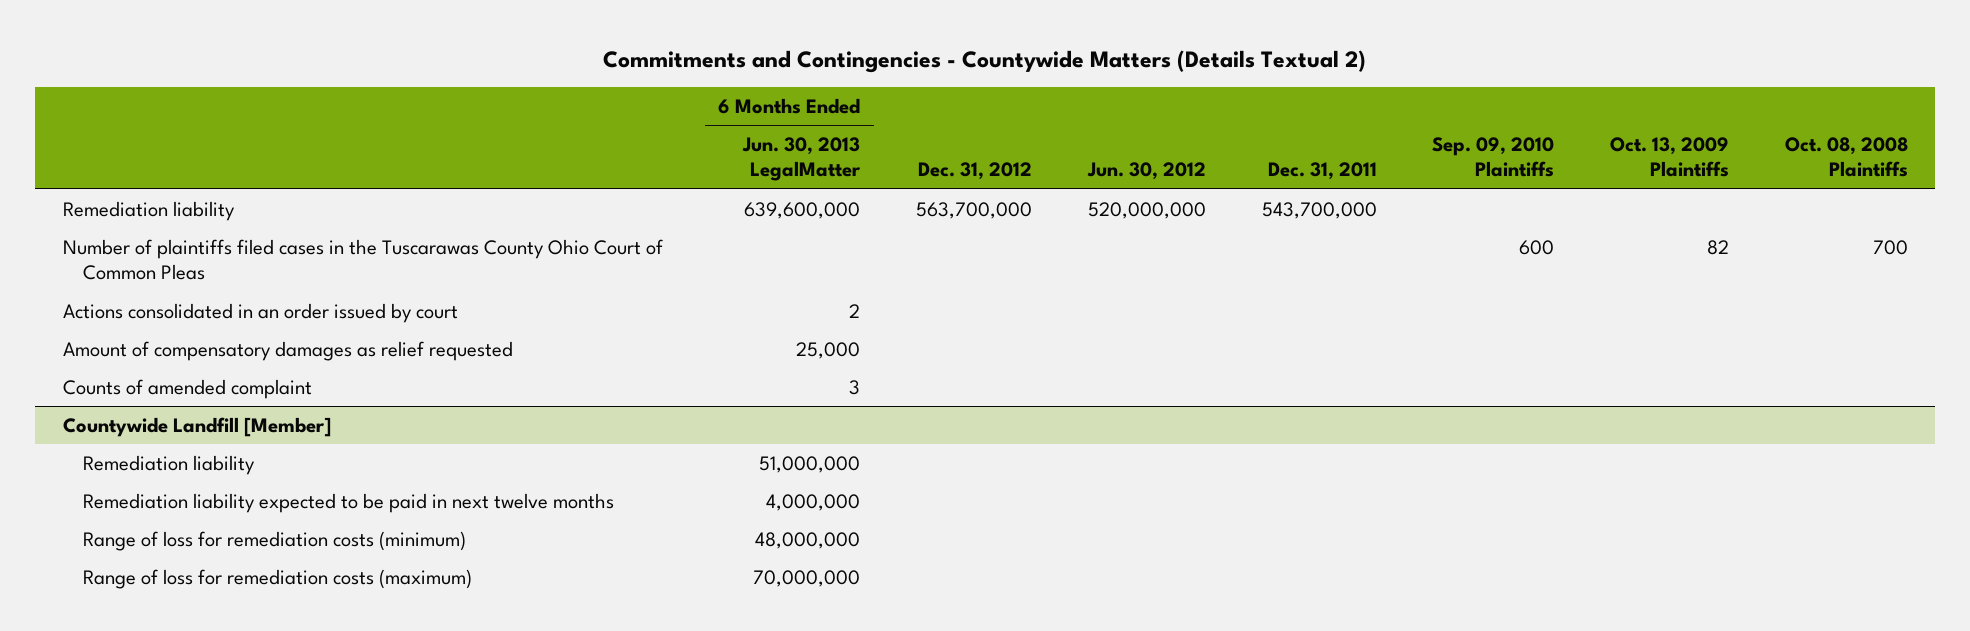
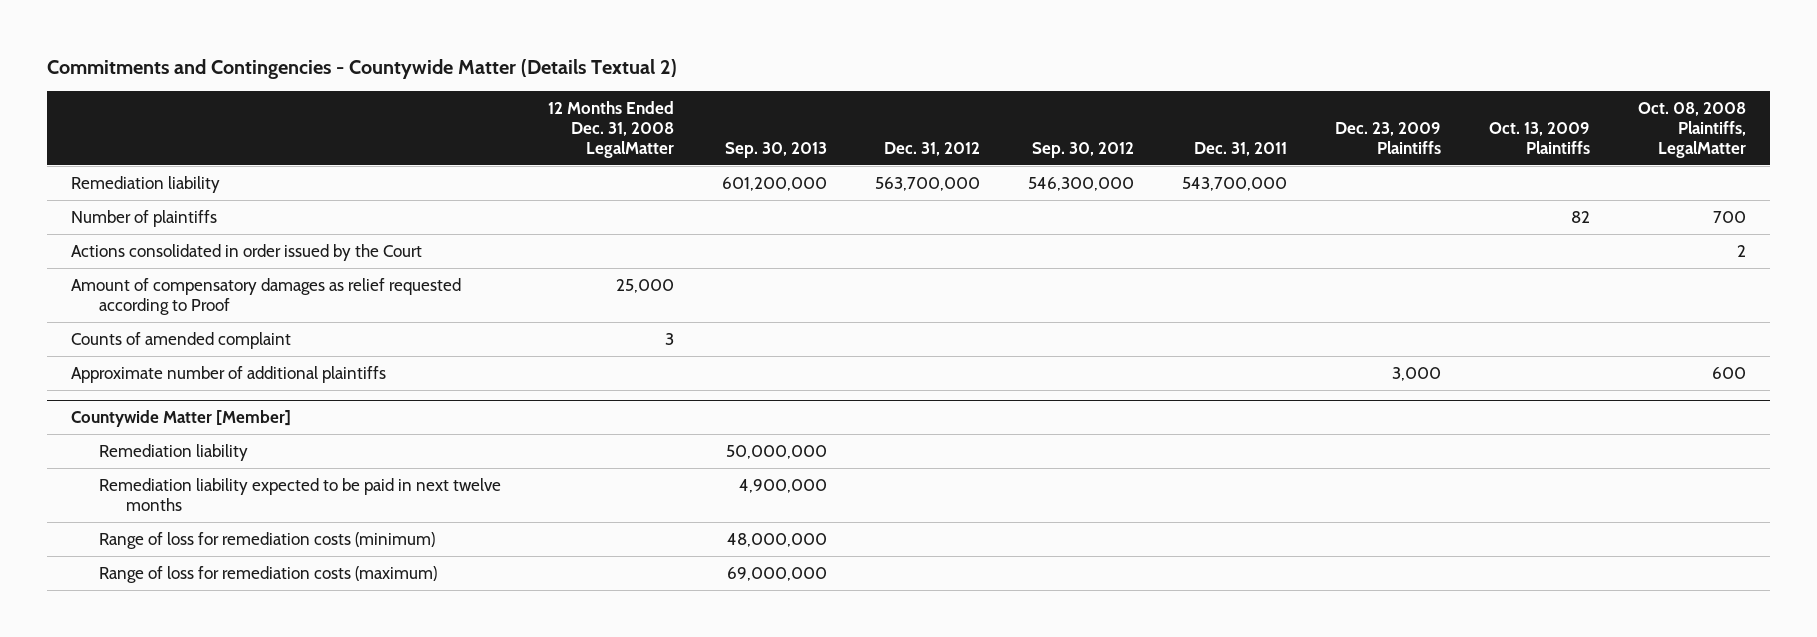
- Commitments and Contingencies - Countywide Matters (Details Textual 2)
+ Commitments and Contingencies - Countywide Matter (Details Textual 2)
- | 6 Months Ended Jun. 30, 2013 LegalMatter | Dec. 31, 2012 | Jun. 30, 2012 | Dec. 31, 2011 | Sep. 09, 2010 Plaintiffs | Oct. 13, 2009 Plaintiffs | Oct. 08, 2008 Plaintiffs
+ | 12 Months Ended Dec. 31, 2008 LegalMatter | Sep. 30, 2013 | Dec. 31, 2012 | Sep. 30, 2012 | Dec. 31, 2011 | Dec. 23, 2009 Plaintiffs | Oct. 13, 2009 Plaintiffs | Oct. 08, 2008 Plaintiffs, LegalMatter
- Number of plaintiffs filed cases in the Tuscarawas County Ohio Court of Common Pleas | | | | | 600 | 82 | 700
- Actions consolidated in an order issued by court | 2 | | | | | |
- Amount of compensatory damages as relief requested | 25,000 | | | | | |
+ Number of plaintiffs | | | | | | | 82 | 700
+ Actions consolidated in order issued by the Court | | | | | | | | 2
+ Amount of compensatory damages as relief requested according to Proof | 25,000 | | | | | | |
- Countywide Landfill [Member]
- Remediation liability | 51,000,000 | | | | | |
- Remediation liability expected to be paid in next twelve months | 4,000,000 | | | | | |
- Range of loss for remediation costs (minimum) | 48,000,000 | | | | | |
- Range of loss for remediation costs (maximum) | 70,000,000 | | | | | |
+ Approximate number of additional plaintiffs | | | | | | 3,000 | | 600
+ Countywide Matter [Member]
+ Remediation liability | | 50,000,000 | | | | | |
+ Remediation liability expected to be paid in next twelve months | | 4,900,000 | | | | | |
+ Range of loss for remediation costs (minimum) | | 48,000,000 | | | | | |
+ Range of loss for remediation costs (maximum) | | 69,000,000 | | | | | |

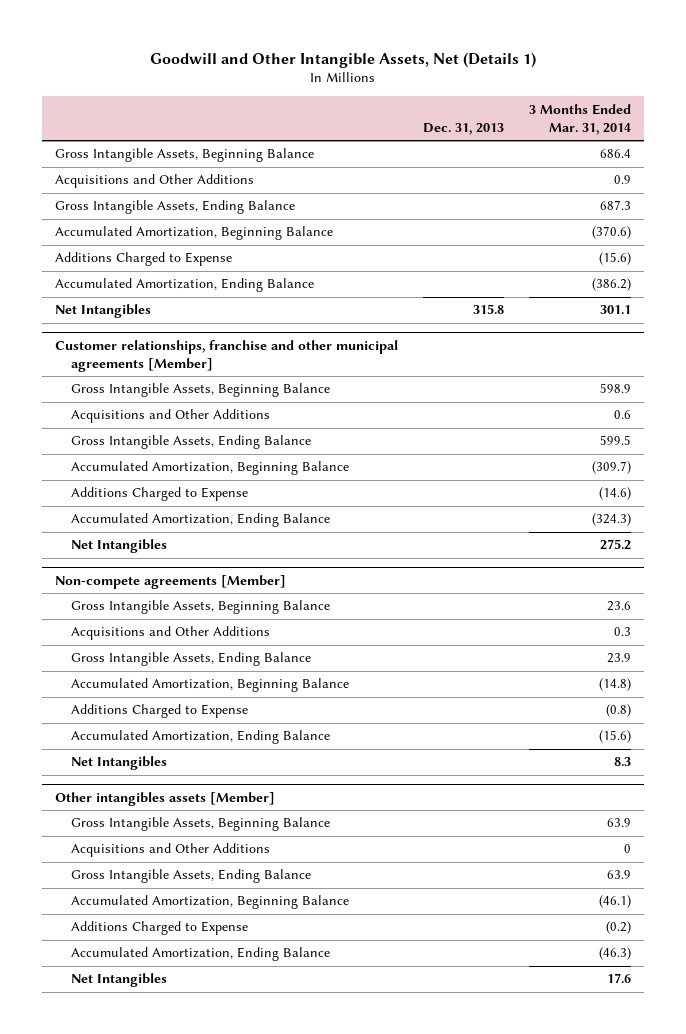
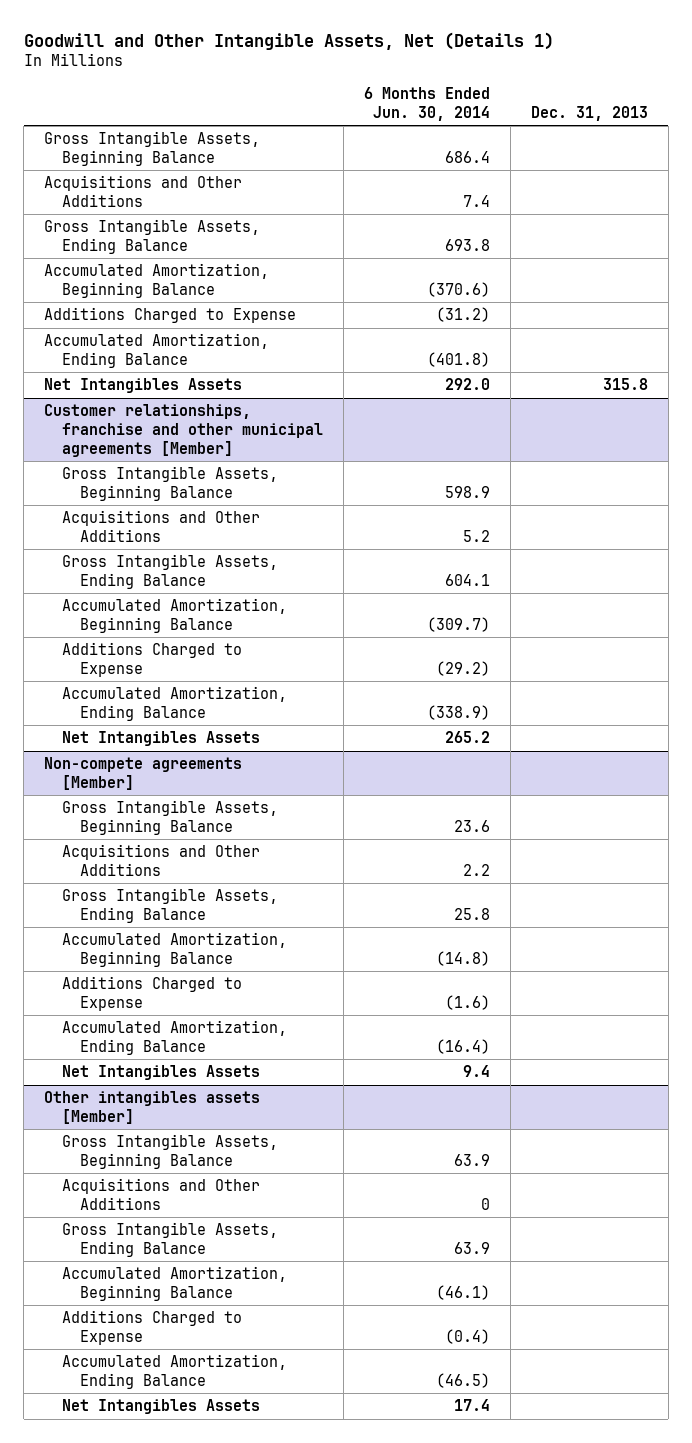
- | Dec. 31, 2013 | 3 Months Ended Mar. 31, 2014
+ | 6 Months Ended Jun. 30, 2014 | Dec. 31, 2013
- Net Intangibles | 315.8 | 301.1
+ Net Intangibles Assets | 292.0 | 315.8
@ Customer relationships, franchise and other municipal agreements [Member]
- Net Intangibles | | 275.2
+ Net Intangibles Assets | 265.2 |
@ Non-compete agreements [Member]
- Net Intangibles | | 8.3
+ Net Intangibles Assets | 9.4 |
@ Other intangibles assets [Member]
- Net Intangibles | | 17.6
+ Net Intangibles Assets | 17.4 |

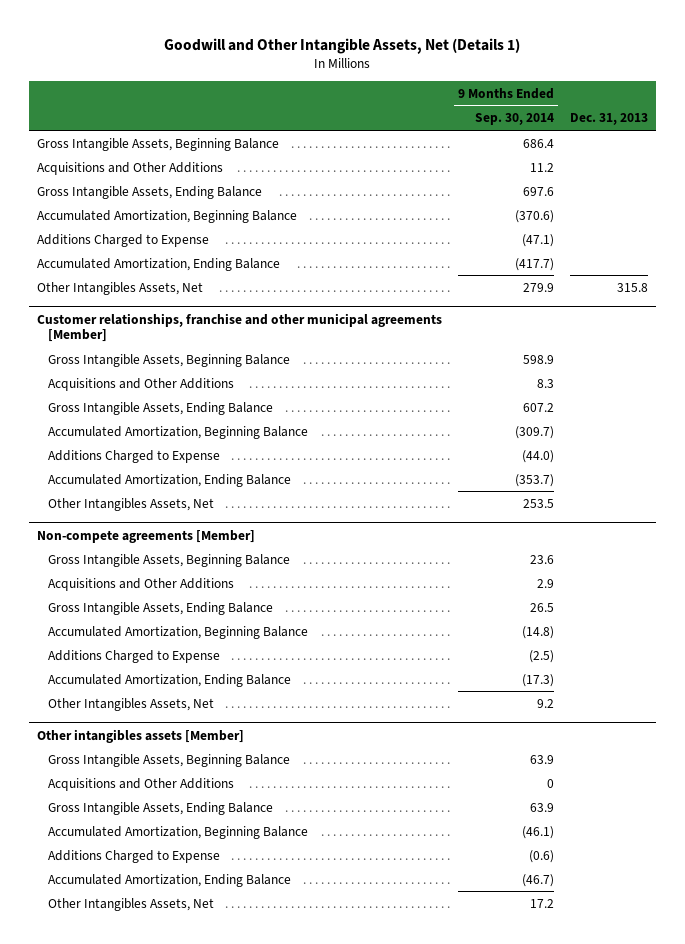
- | 6 Months Ended Jun. 30, 2014 | Dec. 31, 2013
+ | 9 Months Ended Sep. 30, 2014 | Dec. 31, 2013
- Net Intangibles Assets | 292.0 | 315.8
+ Other Intangibles Assets, Net | 279.9 | 315.8
@ Customer relationships, franchise and other municipal agreements [Member]
- Net Intangibles Assets | 265.2 |
+ Other Intangibles Assets, Net | 253.5 |
@ Non-compete agreements [Member]
- Net Intangibles Assets | 9.4 |
+ Other Intangibles Assets, Net | 9.2 |
@ Other intangibles assets [Member]
- Net Intangibles Assets | 17.4 |
+ Other Intangibles Assets, Net | 17.2 |

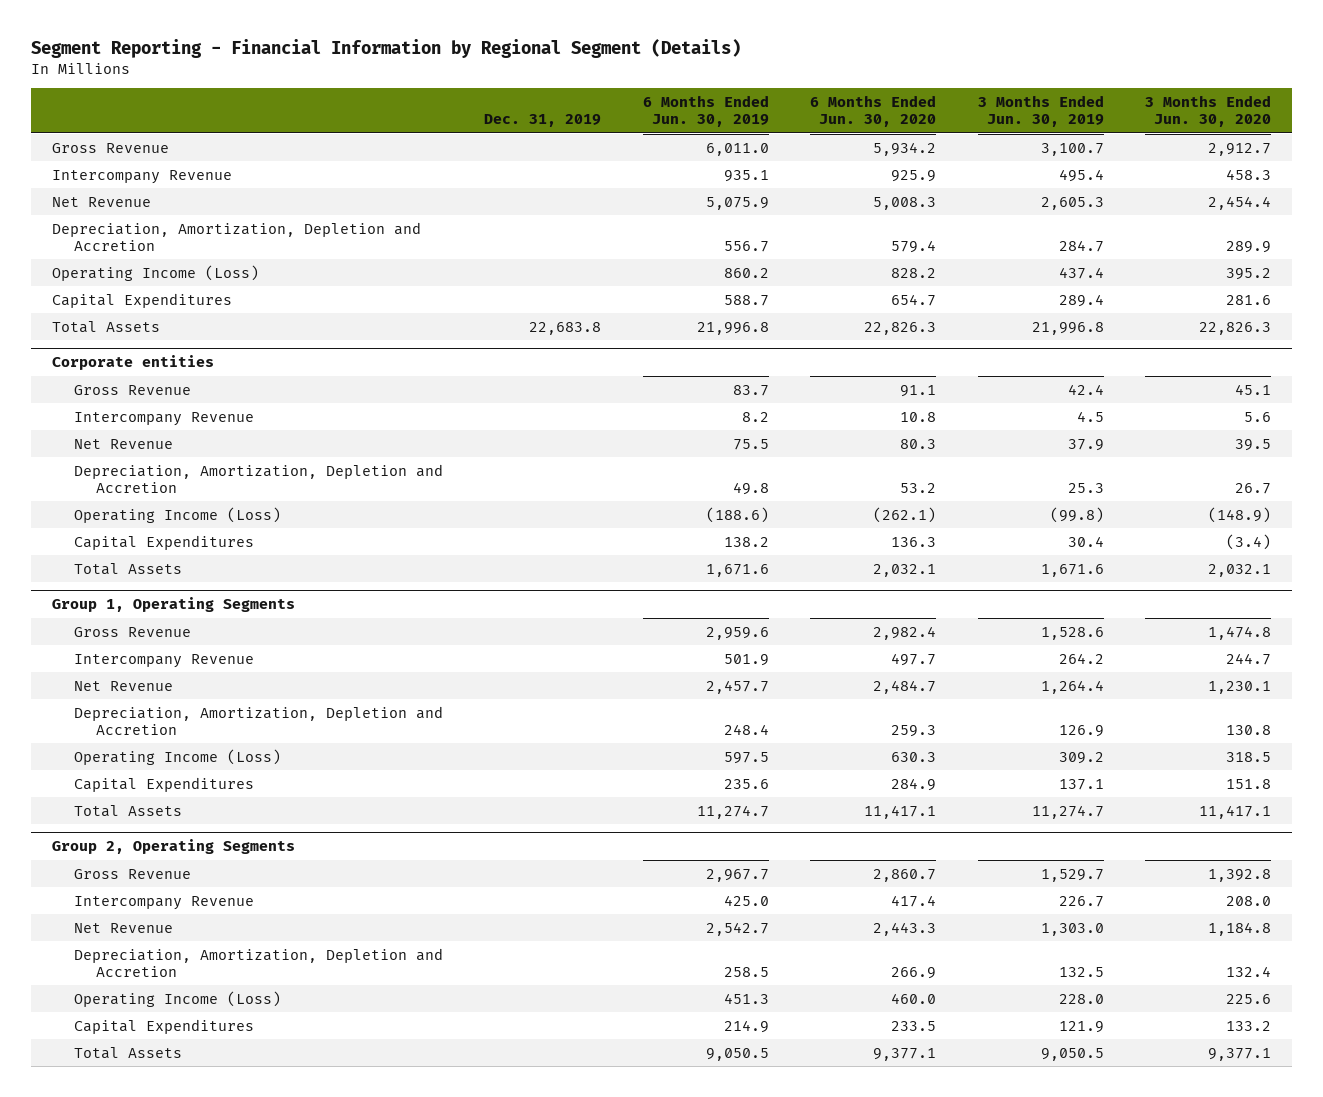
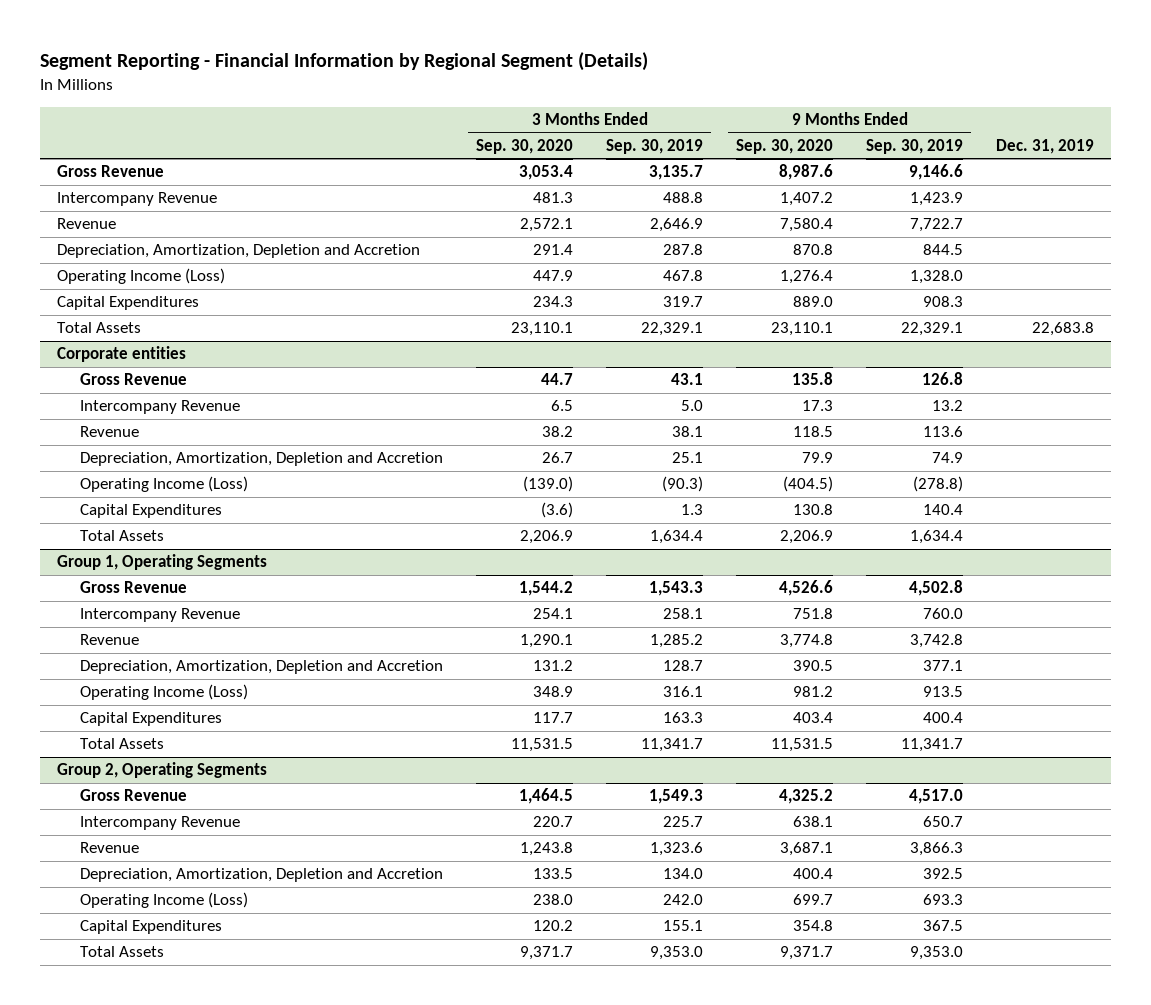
- | Dec. 31, 2019 | 6 Months Ended Jun. 30, 2019 | 6 Months Ended Jun. 30, 2020 | 3 Months Ended Jun. 30, 2019 | 3 Months Ended Jun. 30, 2020
+ | 3 Months Ended Sep. 30, 2020 | 3 Months Ended Sep. 30, 2019 | 9 Months Ended Sep. 30, 2020 | 9 Months Ended Sep. 30, 2019 | Dec. 31, 2019
- Net Revenue | | 5,075.9 | 5,008.3 | 2,605.3 | 2,454.4
+ Revenue | 2,572.1 | 2,646.9 | 7,580.4 | 7,722.7 |
@ Corporate entities
- Net Revenue | | 75.5 | 80.3 | 37.9 | 39.5
+ Revenue | 38.2 | 38.1 | 118.5 | 113.6 |
@ Group 1, Operating Segments
- Net Revenue | | 2,457.7 | 2,484.7 | 1,264.4 | 1,230.1
+ Revenue | 1,290.1 | 1,285.2 | 3,774.8 | 3,742.8 |
@ Group 2, Operating Segments
- Net Revenue | | 2,542.7 | 2,443.3 | 1,303.0 | 1,184.8
+ Revenue | 1,243.8 | 1,323.6 | 3,687.1 | 3,866.3 |

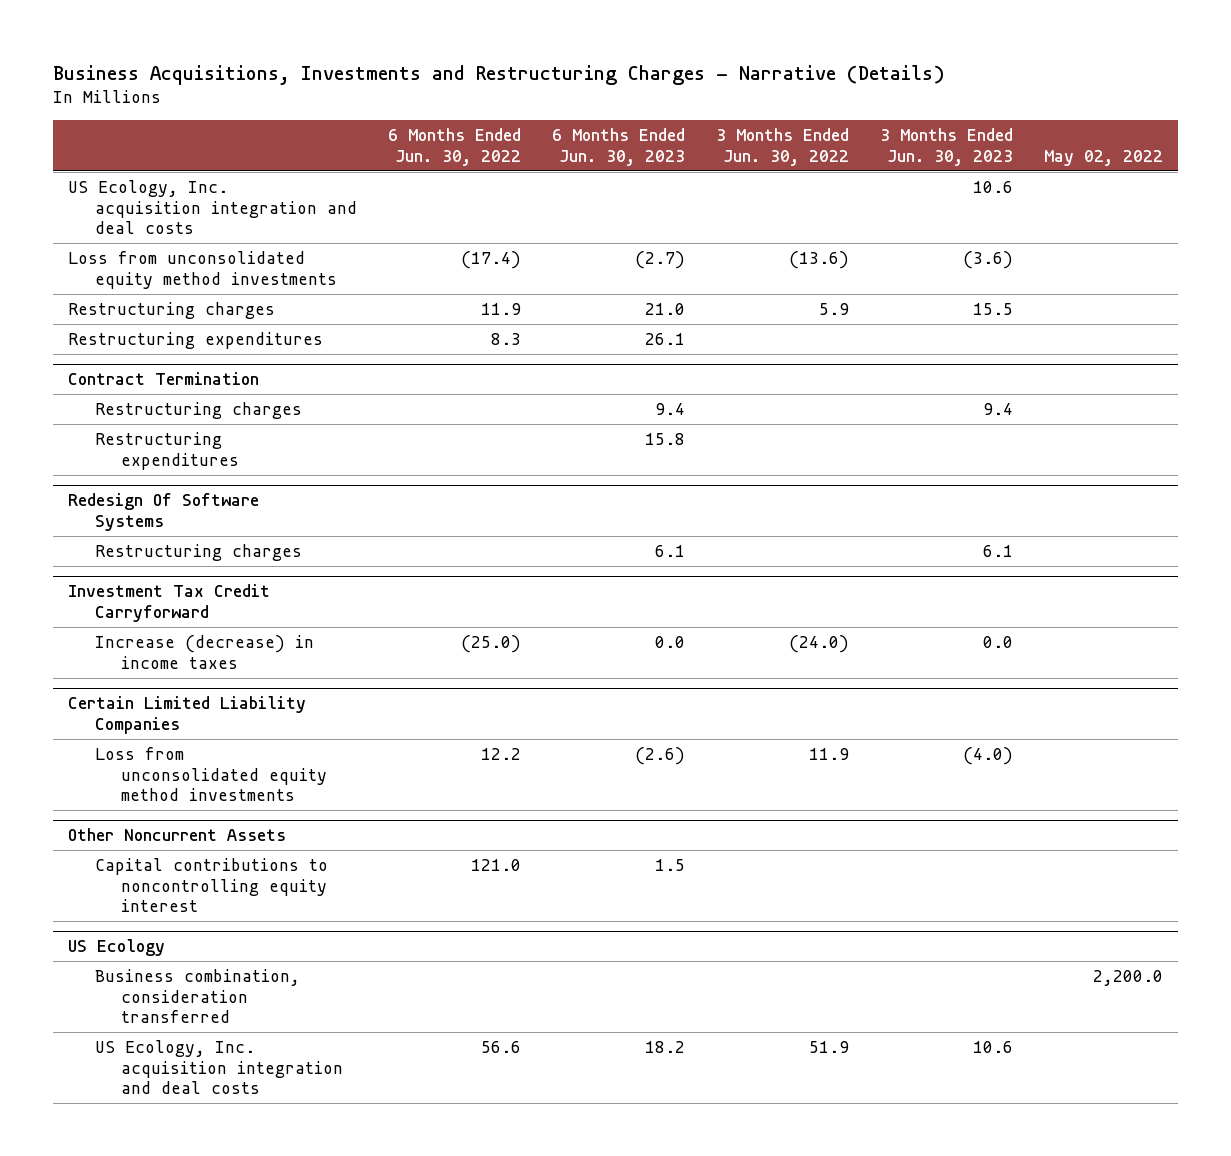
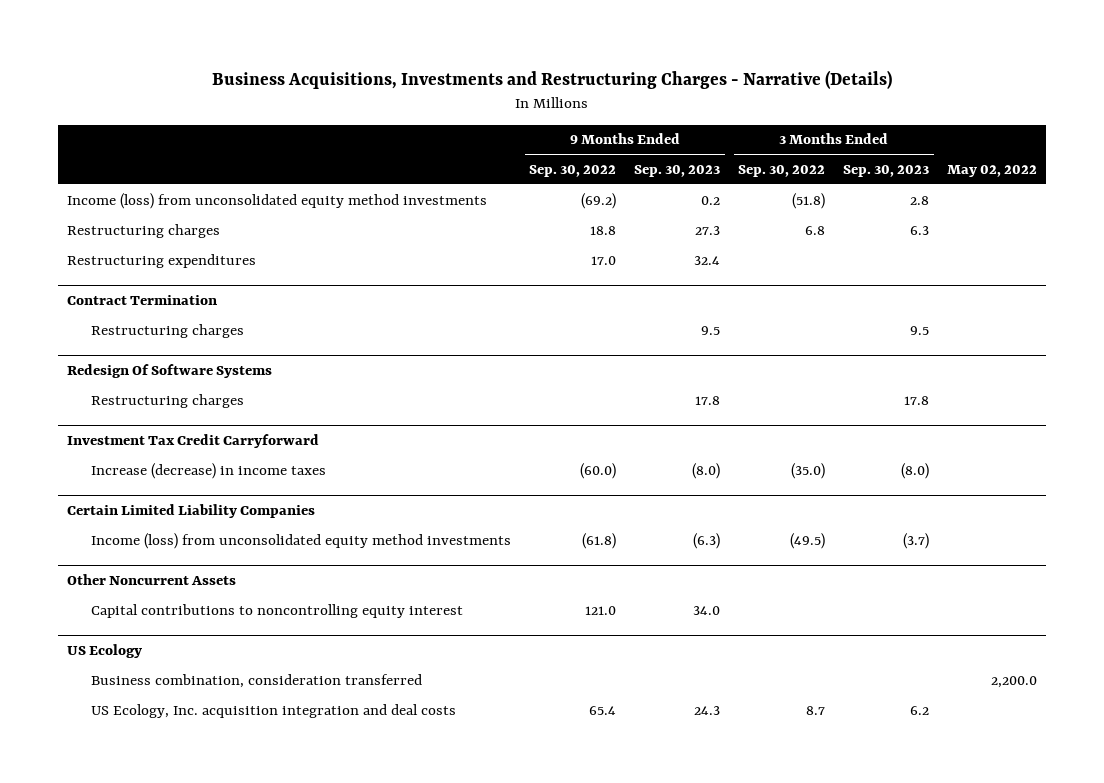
- | 6 Months Ended Jun. 30, 2022 | 6 Months Ended Jun. 30, 2023 | 3 Months Ended Jun. 30, 2022 | 3 Months Ended Jun. 30, 2023 | May 02, 2022
+ | 9 Months Ended Sep. 30, 2022 | 9 Months Ended Sep. 30, 2023 | 3 Months Ended Sep. 30, 2022 | 3 Months Ended Sep. 30, 2023 | May 02, 2022
- US Ecology, Inc. acquisition integration and deal costs | | | | 10.6 |
- Loss from unconsolidated equity method investments | (17.4) | (2.7) | (13.6) | (3.6) |
+ Income (loss) from unconsolidated equity method investments | (69.2) | 0.2 | (51.8) | 2.8 |
@ Contract Termination
- Restructuring expenditures | | 15.8 | | |
@ Certain Limited Liability Companies
- Loss from unconsolidated equity method investments | 12.2 | (2.6) | 11.9 | (4.0) |
+ Income (loss) from unconsolidated equity method investments | (61.8) | (6.3) | (49.5) | (3.7) |

